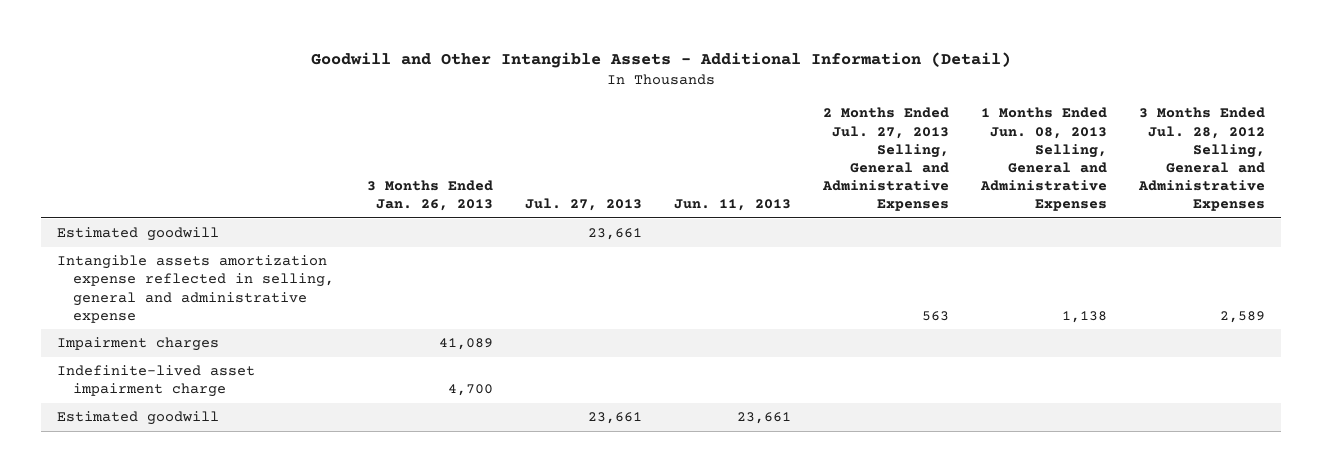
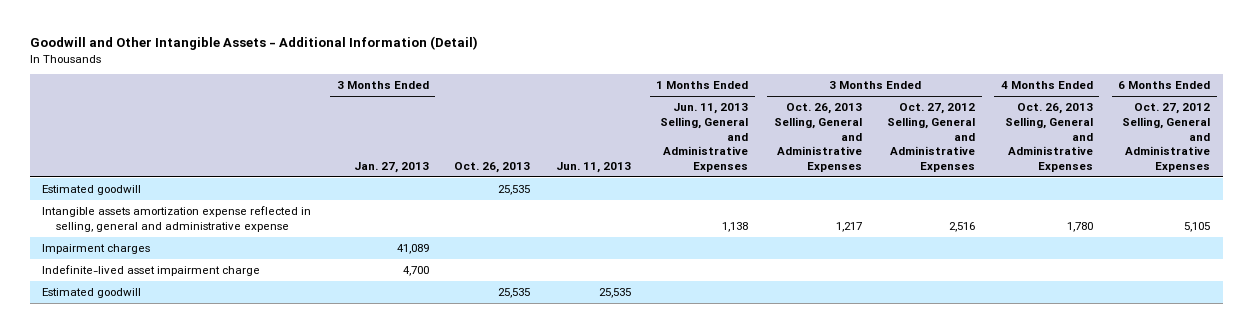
- | 3 Months Ended Jan. 26, 2013 | Jul. 27, 2013 | Jun. 11, 2013 | 2 Months Ended Jul. 27, 2013 Selling, General and Administrative Expenses | 1 Months Ended Jun. 08, 2013 Selling, General and Administrative Expenses | 3 Months Ended Jul. 28, 2012 Selling, General and Administrative Expenses
+ | 3 Months Ended Jan. 27, 2013 | Oct. 26, 2013 | Jun. 11, 2013 | 1 Months Ended Jun. 11, 2013 Selling, General and Administrative Expenses | 3 Months Ended Oct. 26, 2013 Selling, General and Administrative Expenses | 3 Months Ended Oct. 27, 2012 Selling, General and Administrative Expenses | 4 Months Ended Oct. 26, 2013 Selling, General and Administrative Expenses | 6 Months Ended Oct. 27, 2012 Selling, General and Administrative Expenses
- Estimated goodwill | | 23,661 | 23,661 | | |
+ Estimated goodwill | | 25,535 | 25,535 | | | | |

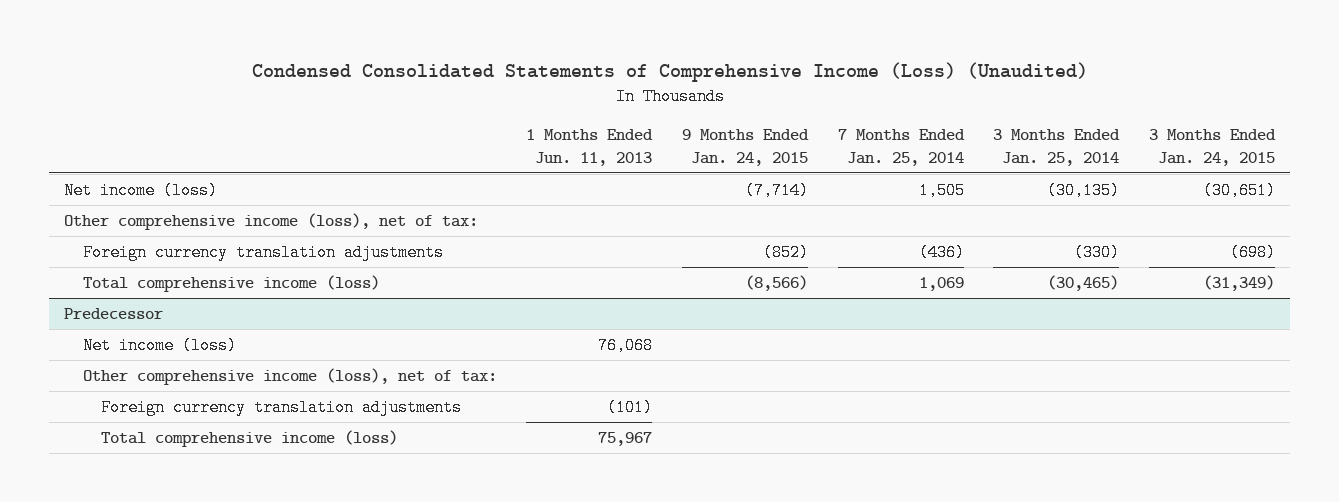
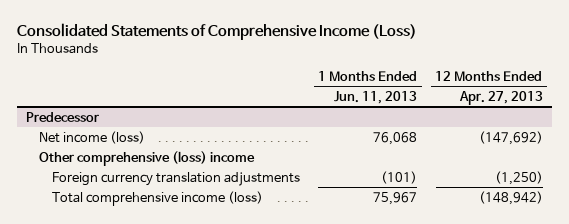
- Condensed Consolidated Statements of Comprehensive Income (Loss) (Unaudited)
+ Consolidated Statements of Comprehensive Income (Loss)
- | 1 Months Ended Jun. 11, 2013 | 9 Months Ended Jan. 24, 2015 | 7 Months Ended Jan. 25, 2014 | 3 Months Ended Jan. 25, 2014 | 3 Months Ended Jan. 24, 2015
+ | 1 Months Ended Jun. 11, 2013 | 12 Months Ended Apr. 27, 2013
- Net income (loss) | | (7,714) | 1,505 | (30,135) | (30,651)
- Other comprehensive income (loss), net of tax:
- Foreign currency translation adjustments | | (852) | (436) | (330) | (698)
- Total comprehensive income (loss) | | (8,566) | 1,069 | (30,465) | (31,349)
@ Predecessor
- Other comprehensive income (loss), net of tax:
+ Other comprehensive (loss) income

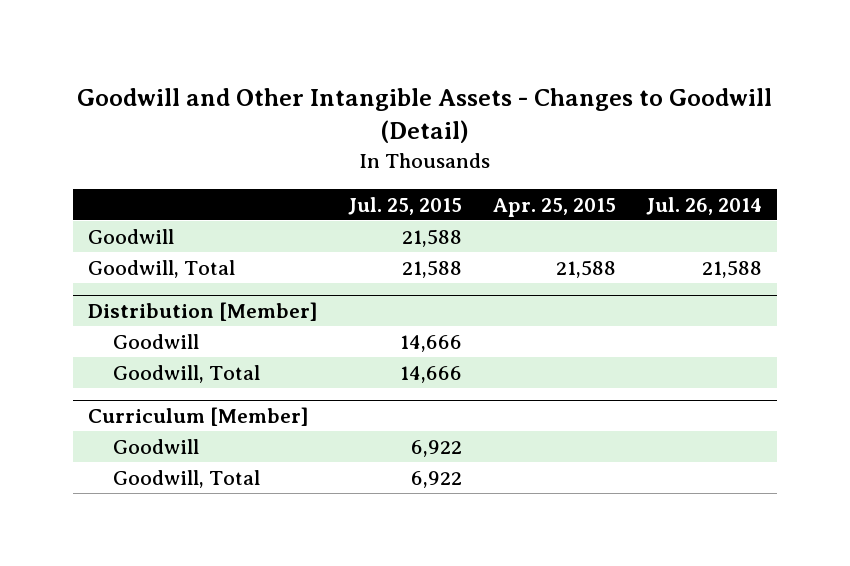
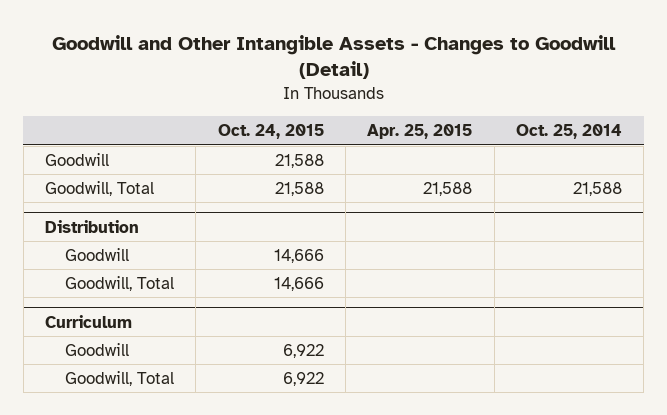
- | Jul. 25, 2015 | Apr. 25, 2015 | Jul. 26, 2014
+ | Oct. 24, 2015 | Apr. 25, 2015 | Oct. 25, 2014
- Distribution [Member]
+ Distribution
- Curriculum [Member]
+ Curriculum

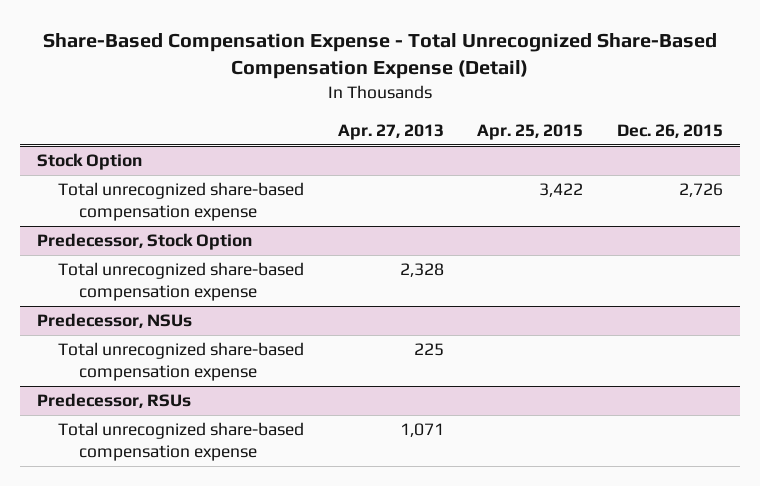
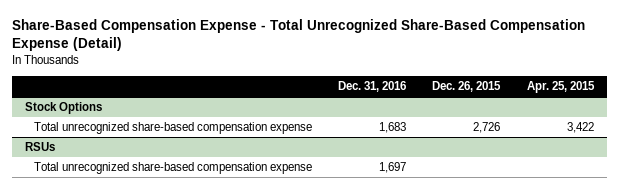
- | Apr. 27, 2013 | Apr. 25, 2015 | Dec. 26, 2015
+ | Dec. 31, 2016 | Dec. 26, 2015 | Apr. 25, 2015
- Stock Option
+ Stock Options
- Predecessor, Stock Option
- Total unrecognized share-based compensation expense | 2,328 | |
- Predecessor, NSUs
- Total unrecognized share-based compensation expense | 225 | |
- Predecessor, RSUs
+ RSUs

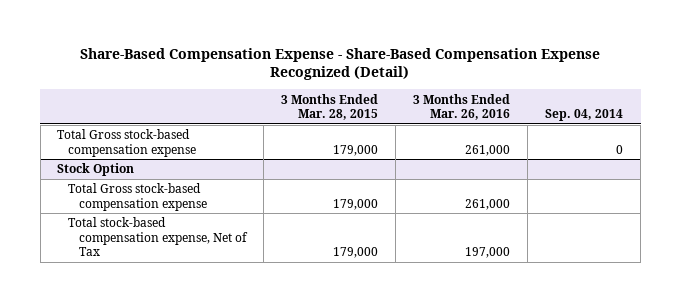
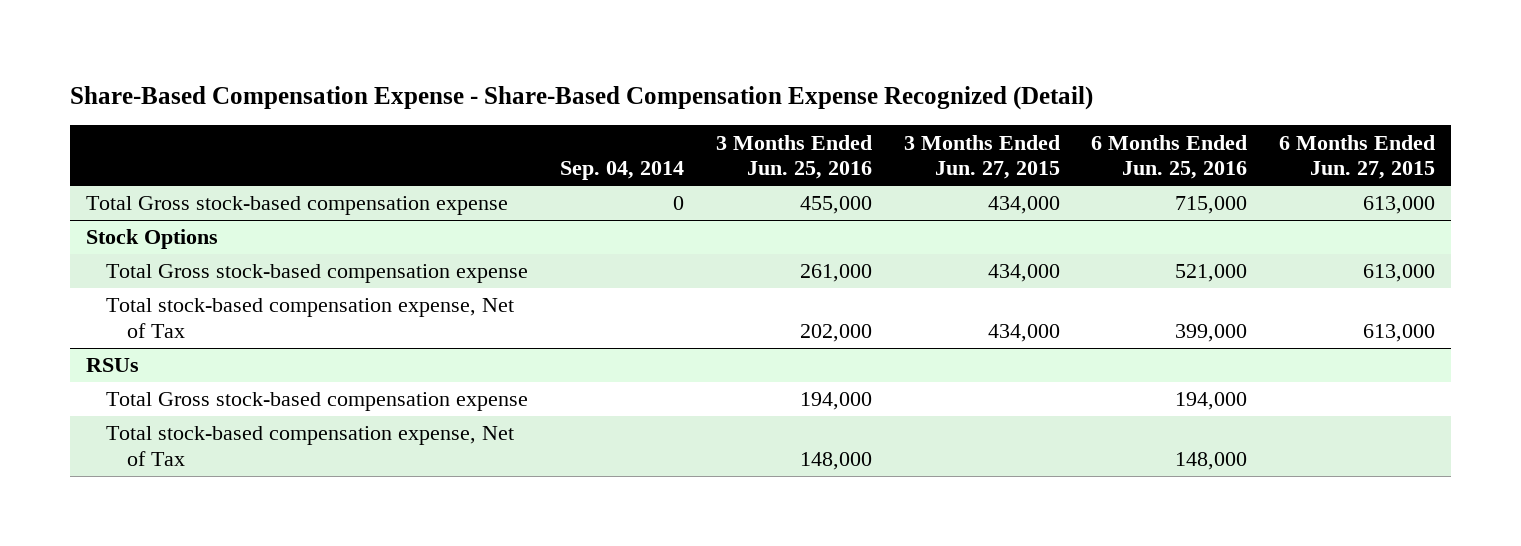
- | 3 Months Ended Mar. 28, 2015 | 3 Months Ended Mar. 26, 2016 | Sep. 04, 2014
+ | Sep. 04, 2014 | 3 Months Ended Jun. 25, 2016 | 3 Months Ended Jun. 27, 2015 | 6 Months Ended Jun. 25, 2016 | 6 Months Ended Jun. 27, 2015
- Stock Option
+ Stock Options
+ RSUs
+ Total Gross stock-based compensation expense | | 194,000 | | 194,000 |
+ Total stock-based compensation expense, Net of Tax | | 148,000 | | 148,000 |

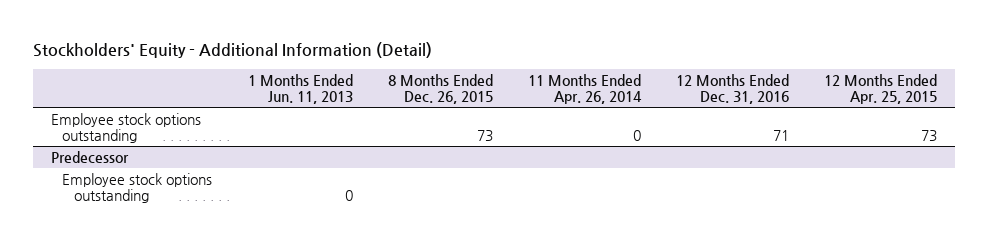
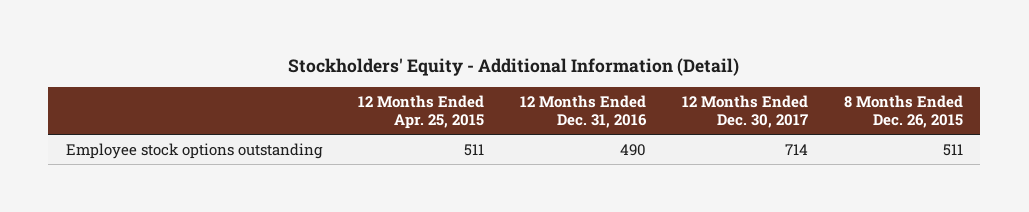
- | 1 Months Ended Jun. 11, 2013 | 8 Months Ended Dec. 26, 2015 | 11 Months Ended Apr. 26, 2014 | 12 Months Ended Dec. 31, 2016 | 12 Months Ended Apr. 25, 2015
+ | 12 Months Ended Apr. 25, 2015 | 12 Months Ended Dec. 31, 2016 | 12 Months Ended Dec. 30, 2017 | 8 Months Ended Dec. 26, 2015
- Employee stock options outstanding | | 73 | 0 | 71 | 73
- Predecessor
- Employee stock options outstanding | 0 | | | |
+ Employee stock options outstanding | 511 | 490 | 714 | 511

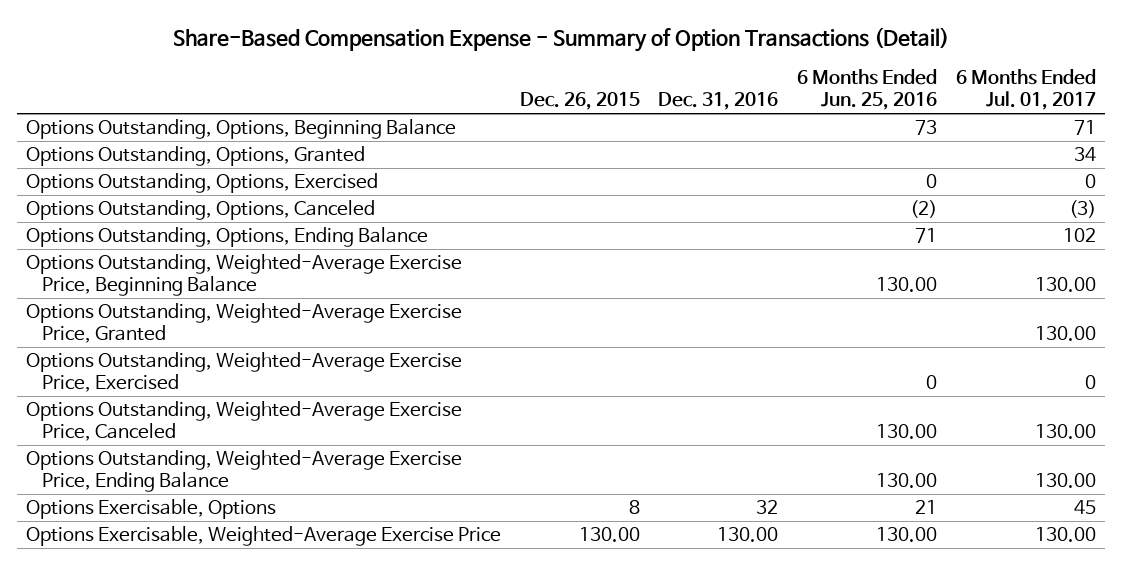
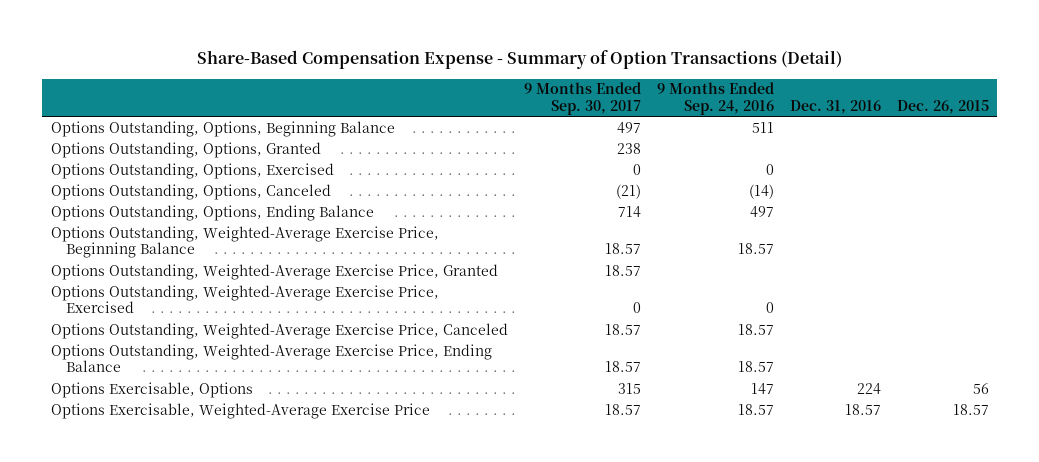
- | Dec. 26, 2015 | Dec. 31, 2016 | 6 Months Ended Jun. 25, 2016 | 6 Months Ended Jul. 01, 2017
+ | 9 Months Ended Sep. 30, 2017 | 9 Months Ended Sep. 24, 2016 | Dec. 31, 2016 | Dec. 26, 2015
- Options Exercisable, Options | 8 | 32 | 21 | 45
- Options Exercisable, Weighted-Average Exercise Price | 130.00 | 130.00 | 130.00 | 130.00
+ Options Exercisable, Options | 315 | 147 | 224 | 56
+ Options Exercisable, Weighted-Average Exercise Price | 18.57 | 18.57 | 18.57 | 18.57

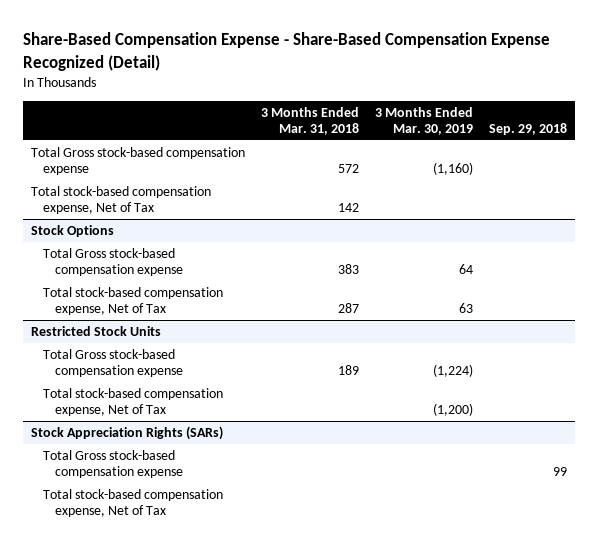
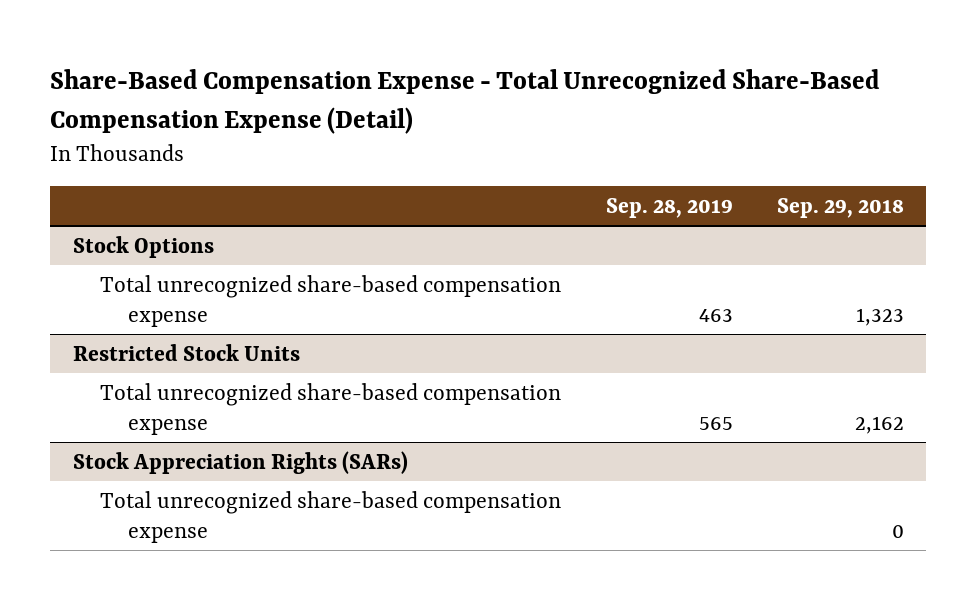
- Share-Based Compensation Expense - Share-Based Compensation Expense Recognized (Detail)
+ Share-Based Compensation Expense - Total Unrecognized Share-Based Compensation Expense (Detail)
- | 3 Months Ended Mar. 31, 2018 | 3 Months Ended Mar. 30, 2019 | Sep. 29, 2018
+ | Sep. 28, 2019 | Sep. 29, 2018
- Total Gross stock-based compensation expense | 572 | (1,160) |
- Total stock-based compensation expense, Net of Tax | 142 | |
@ Stock Options
- Total Gross stock-based compensation expense | 383 | 64 |
- Total stock-based compensation expense, Net of Tax | 287 | 63 |
+ Total unrecognized share-based compensation expense | 463 | 1,323
@ Restricted Stock Units
- Total Gross stock-based compensation expense | 189 | (1,224) |
- Total stock-based compensation expense, Net of Tax | | (1,200) |
+ Total unrecognized share-based compensation expense | 565 | 2,162
@ Stock Appreciation Rights (SARs)
- Total Gross stock-based compensation expense | | | 99
- Total stock-based compensation expense, Net of Tax
+ Total unrecognized share-based compensation expense | | 0

